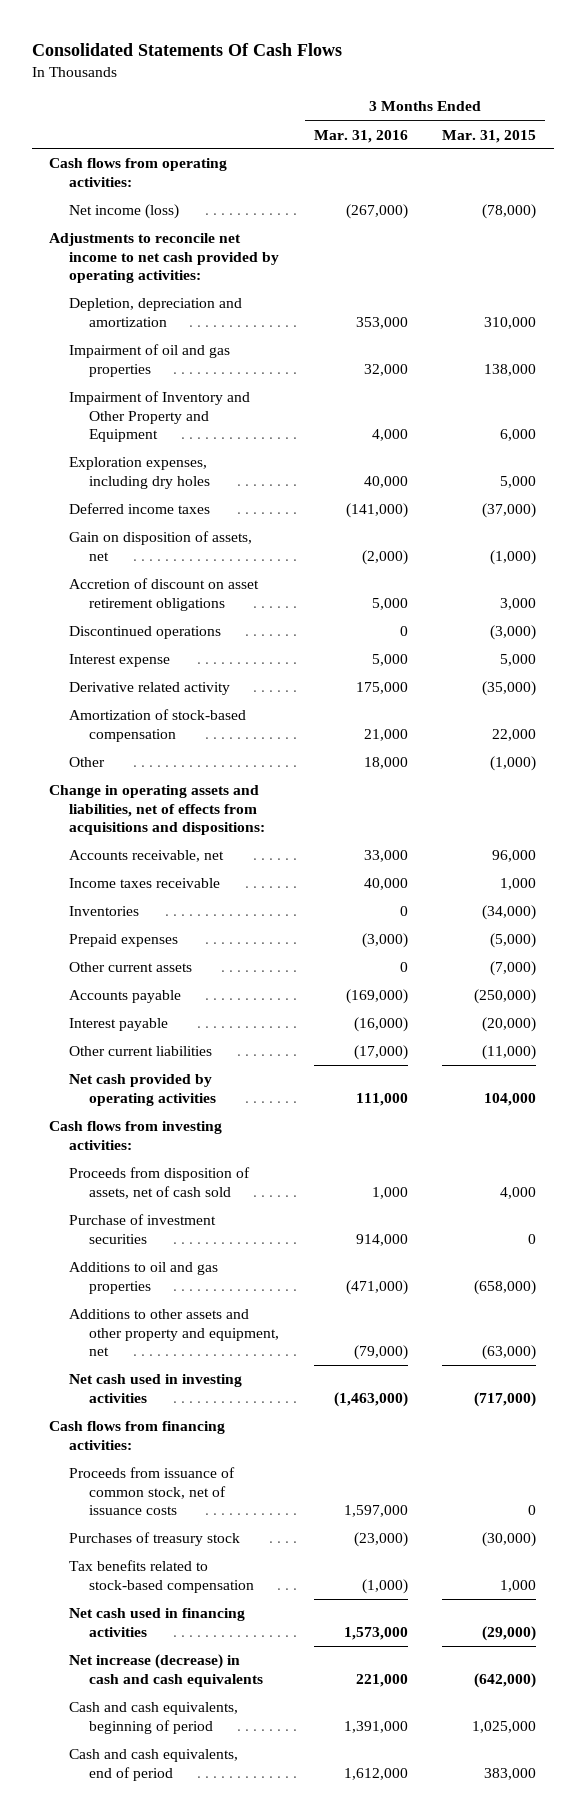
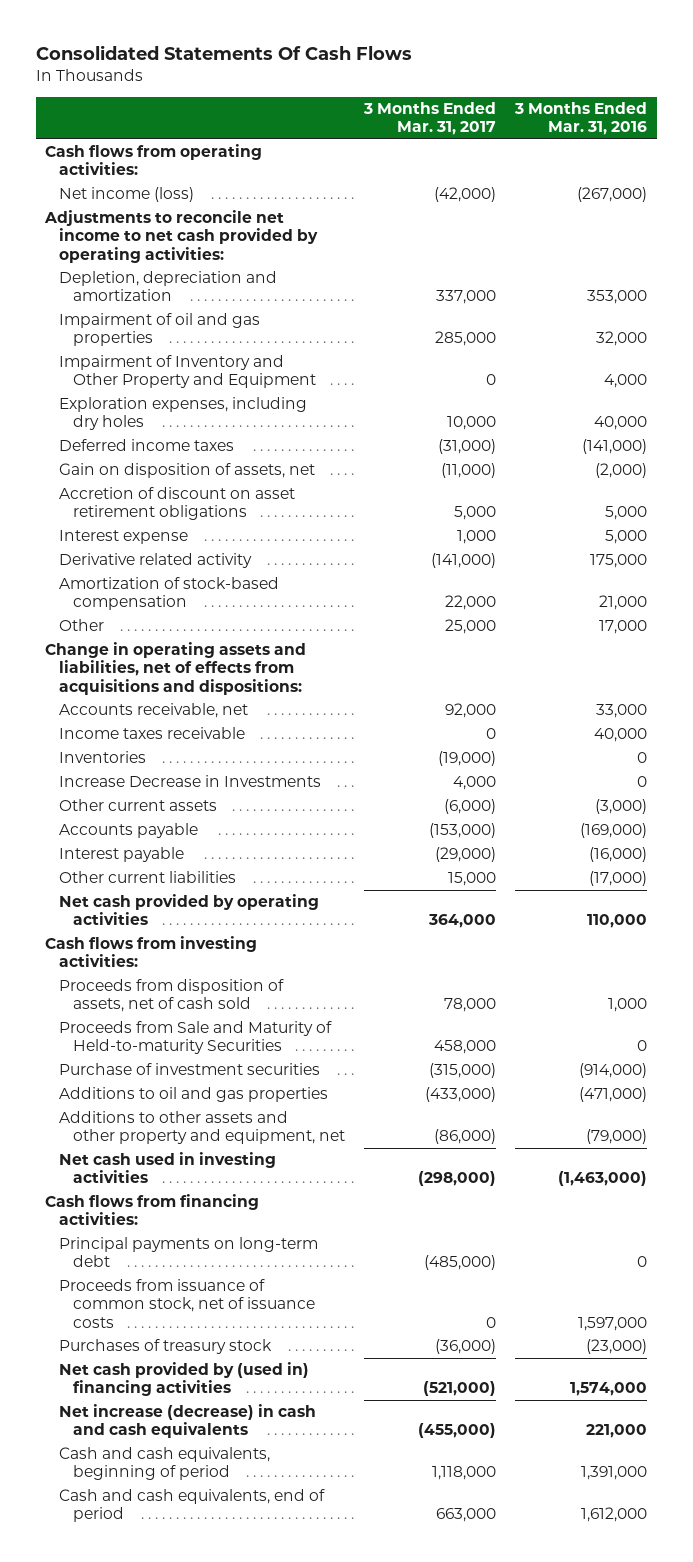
- | 3 Months Ended Mar. 31, 2016 | 3 Months Ended Mar. 31, 2015
+ | 3 Months Ended Mar. 31, 2017 | 3 Months Ended Mar. 31, 2016
- Discontinued operations | 0 | (3,000)
- Other | 18,000 | (1,000)
+ Other | 25,000 | 17,000
- Prepaid expenses | (3,000) | (5,000)
- Other current assets | 0 | (7,000)
+ Increase Decrease in Investments | 4,000 | 0
+ Other current assets | (6,000) | (3,000)
- Net cash provided by operating activities | 111,000 | 104,000
+ Net cash provided by operating activities | 364,000 | 110,000
- Purchase of investment securities | 914,000 | 0
+ Proceeds from Sale and Maturity of Held-to-maturity Securities | 458,000 | 0
+ Purchase of investment securities | (315,000) | (914,000)
+ Principal payments on long-term debt | (485,000) | 0
- Tax benefits related to stock-based compensation | (1,000) | 1,000
- Net cash used in financing activities | 1,573,000 | (29,000)
+ Net cash provided by (used in) financing activities | (521,000) | 1,574,000

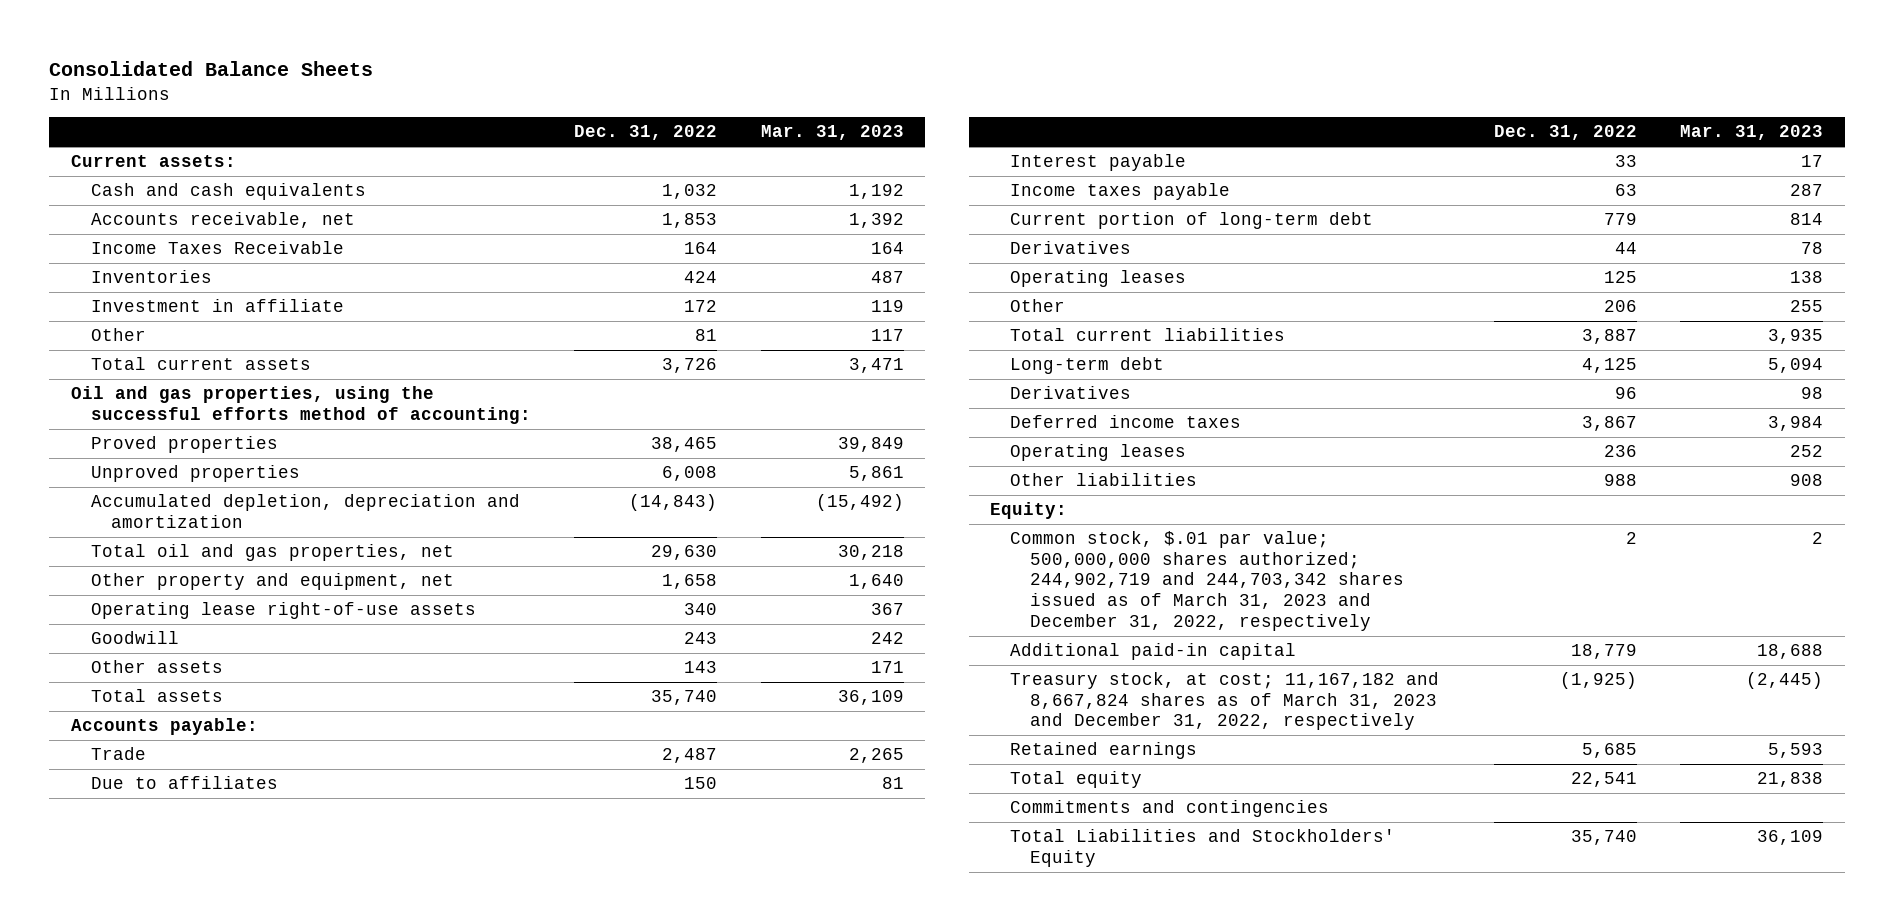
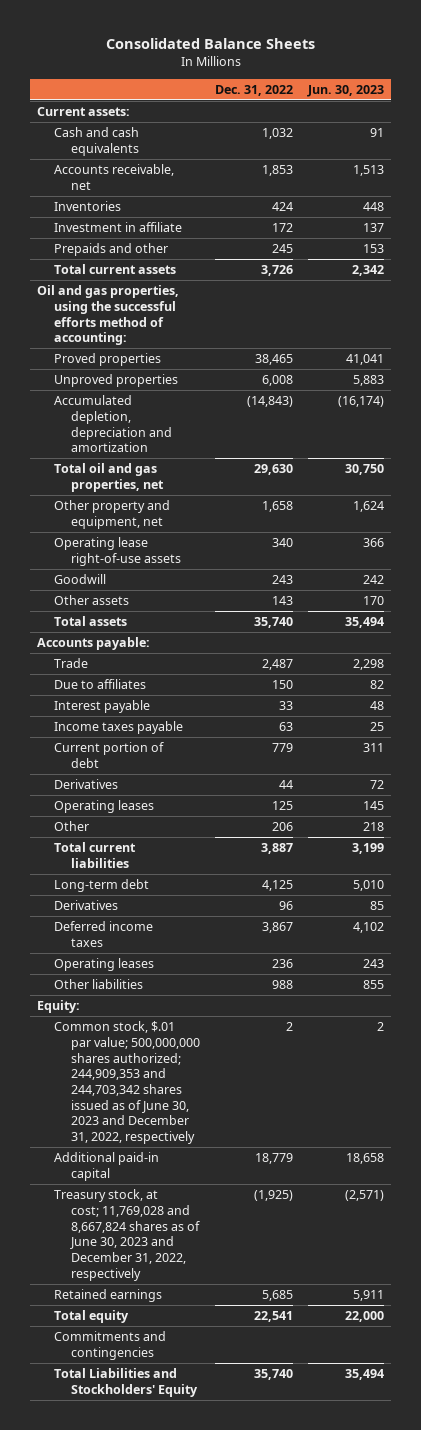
- | Dec. 31, 2022 | Mar. 31, 2023
+ | Dec. 31, 2022 | Jun. 30, 2023
- Income Taxes Receivable | 164 | 164
- Other | 81 | 117
+ Prepaids and other | 245 | 153
- Current portion of long-term debt | 779 | 814
+ Current portion of debt | 779 | 311
- Common stock, $.01 par value; 500,000,000 shares authorized; 244,902,719 and 244,703,342 shares issued as of March 31, 2023 and December 31, 2022, respectively | 2 | 2
+ Common stock, $.01 par value; 500,000,000 shares authorized; 244,909,353 and 244,703,342 shares issued as of June 30, 2023 and December 31, 2022, respectively | 2 | 2
- Treasury stock, at cost; 11,167,182 and 8,667,824 shares as of March 31, 2023 and December 31, 2022, respectively | (1,925) | (2,445)
+ Treasury stock, at cost; 11,769,028 and 8,667,824 shares as of June 30, 2023 and December 31, 2022, respectively | (1,925) | (2,571)

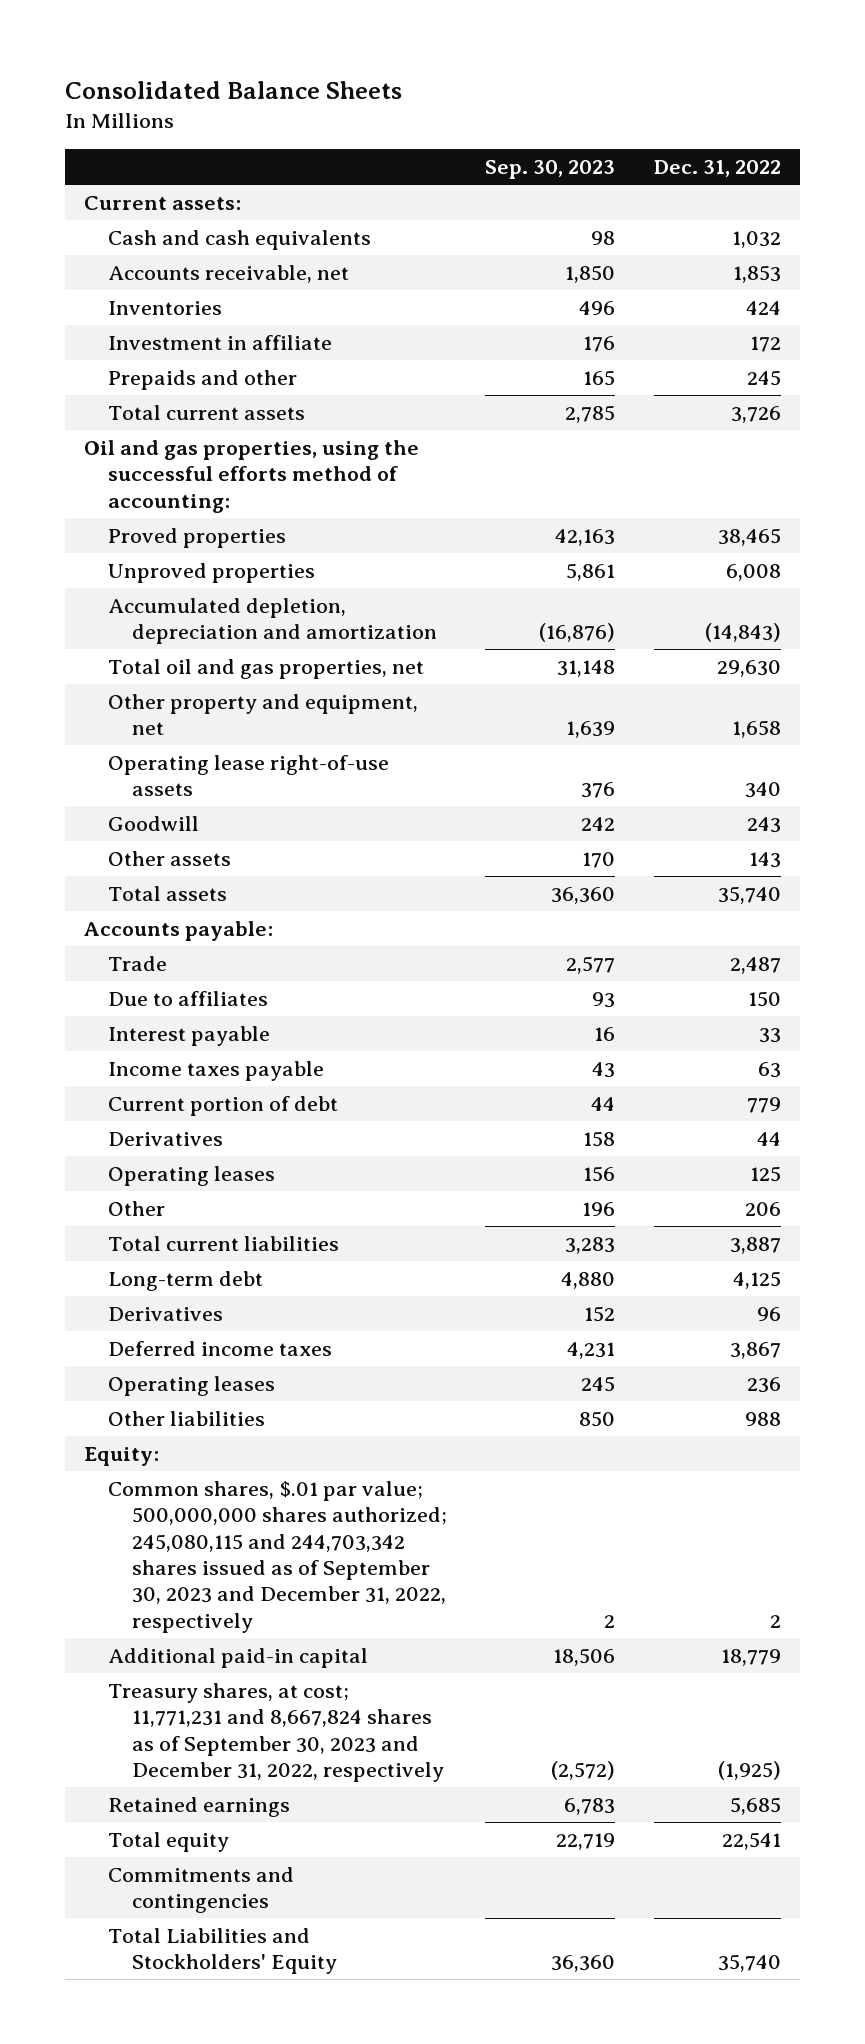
- | Dec. 31, 2022 | Jun. 30, 2023
+ | Sep. 30, 2023 | Dec. 31, 2022
- Common stock, $.01 par value; 500,000,000 shares authorized; 244,909,353 and 244,703,342 shares issued as of June 30, 2023 and December 31, 2022, respectively | 2 | 2
+ Common shares, $.01 par value; 500,000,000 shares authorized; 245,080,115 and 244,703,342 shares issued as of September 30, 2023 and December 31, 2022, respectively | 2 | 2
- Treasury stock, at cost; 11,769,028 and 8,667,824 shares as of June 30, 2023 and December 31, 2022, respectively | (1,925) | (2,571)
+ Treasury shares, at cost; 11,771,231 and 8,667,824 shares as of September 30, 2023 and December 31, 2022, respectively | (2,572) | (1,925)

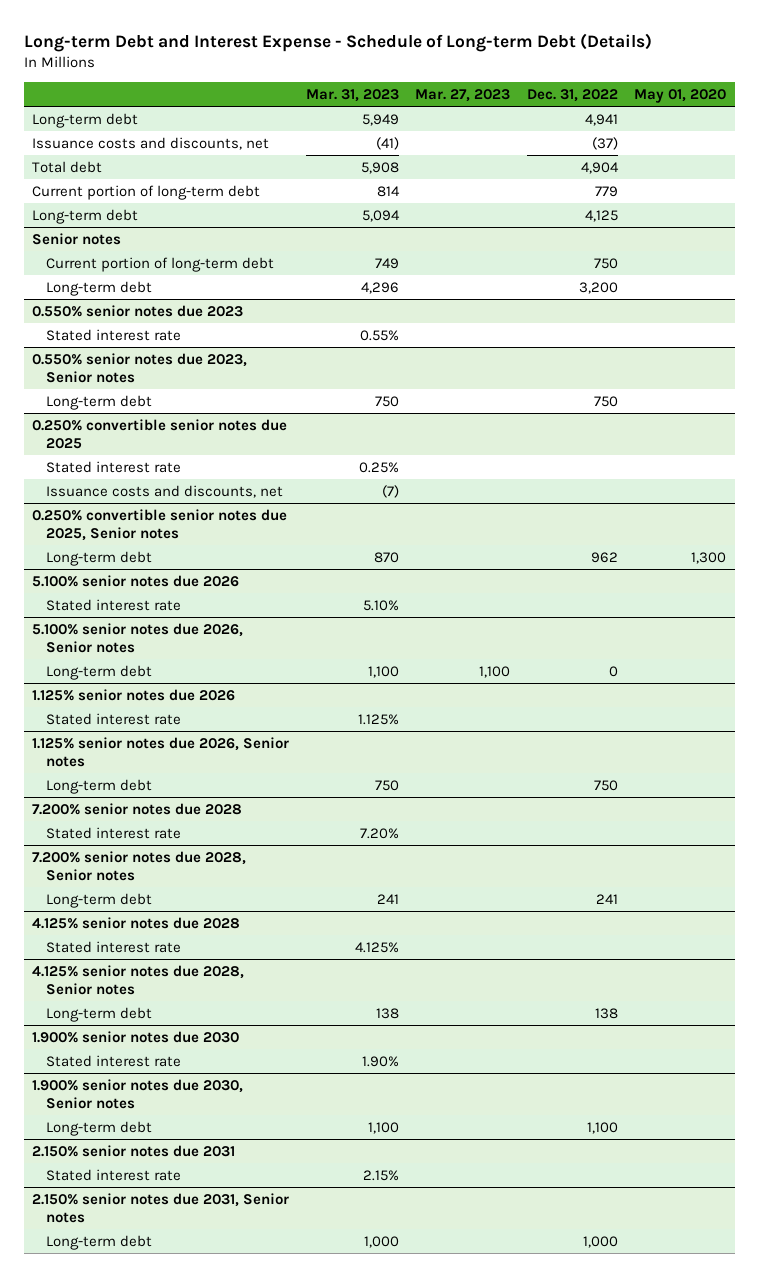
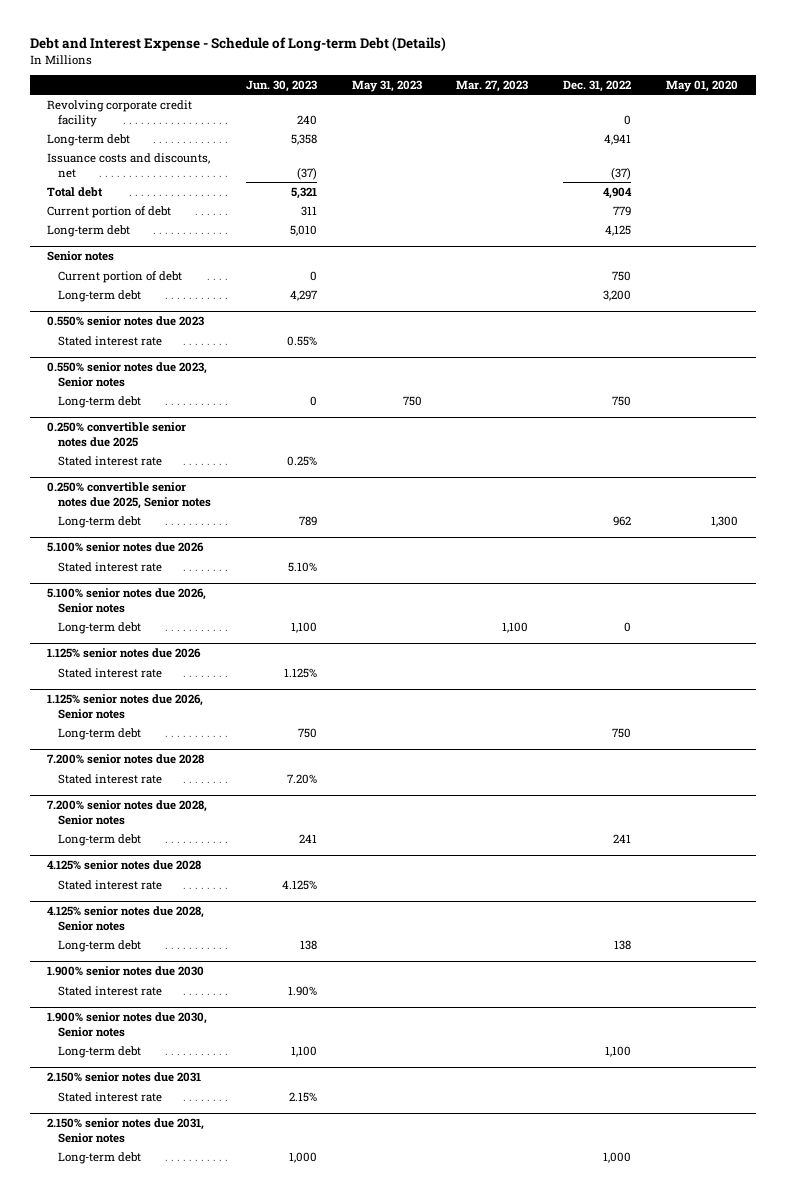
- Long-term Debt and Interest Expense - Schedule of Long-term Debt (Details)
+ Debt and Interest Expense - Schedule of Long-term Debt (Details)
- | Mar. 31, 2023 | Mar. 27, 2023 | Dec. 31, 2022 | May 01, 2020
+ | Jun. 30, 2023 | May 31, 2023 | Mar. 27, 2023 | Dec. 31, 2022 | May 01, 2020
+ Revolving corporate credit facility | 240 | | | 0 |
- Current portion of long-term debt | 814 | | 779 |
+ Current portion of debt | 311 | | | 779 |
@ Senior notes
- Current portion of long-term debt | 749 | | 750 |
+ Current portion of debt | 0 | | | 750 |
@ 0.250% convertible senior notes due 2025
- Issuance costs and discounts, net | (7) | | |

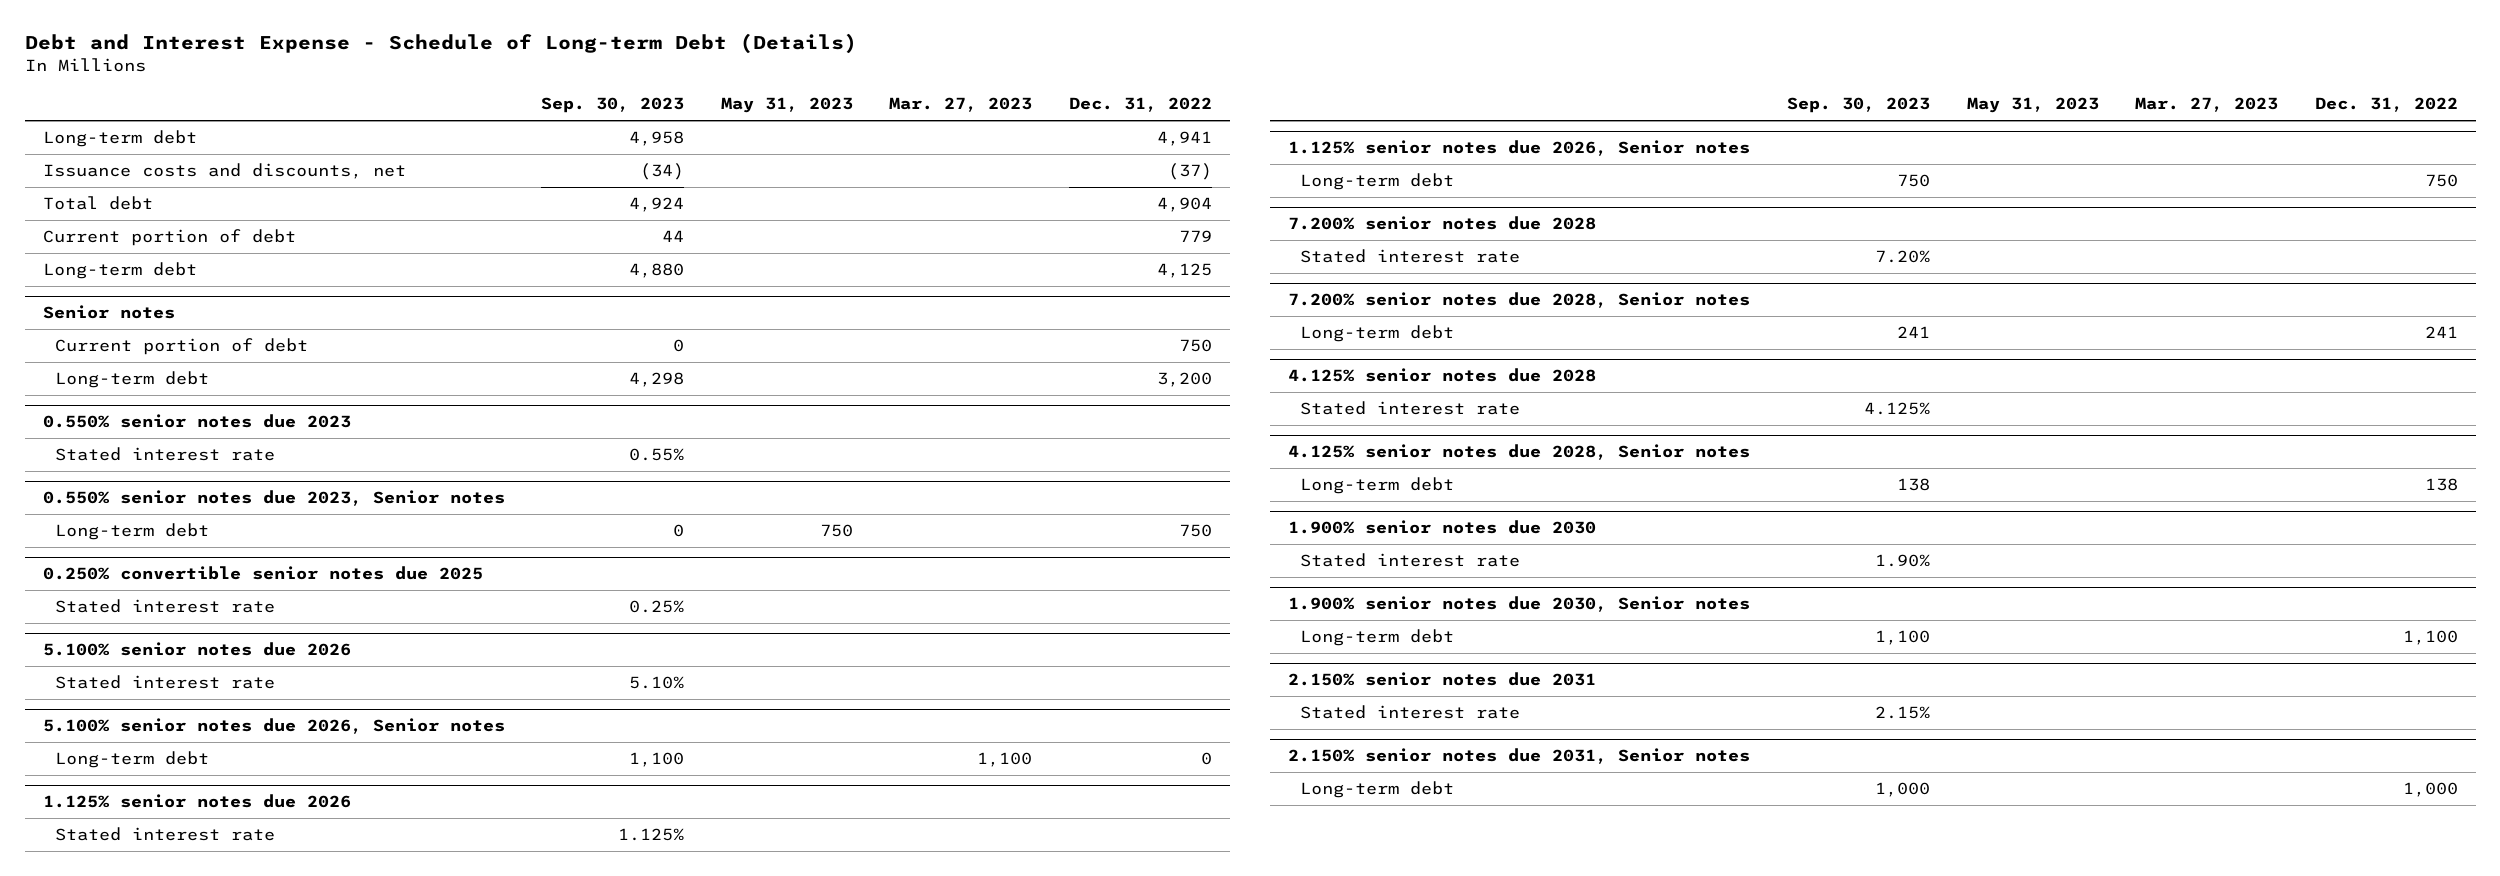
- | Jun. 30, 2023 | May 31, 2023 | Mar. 27, 2023 | Dec. 31, 2022 | May 01, 2020
+ | Sep. 30, 2023 | May 31, 2023 | Mar. 27, 2023 | Dec. 31, 2022
- Revolving corporate credit facility | 240 | | | 0 |
- 0.250% convertible senior notes due 2025, Senior notes
- Long-term debt | 789 | | | 962 | 1,300

